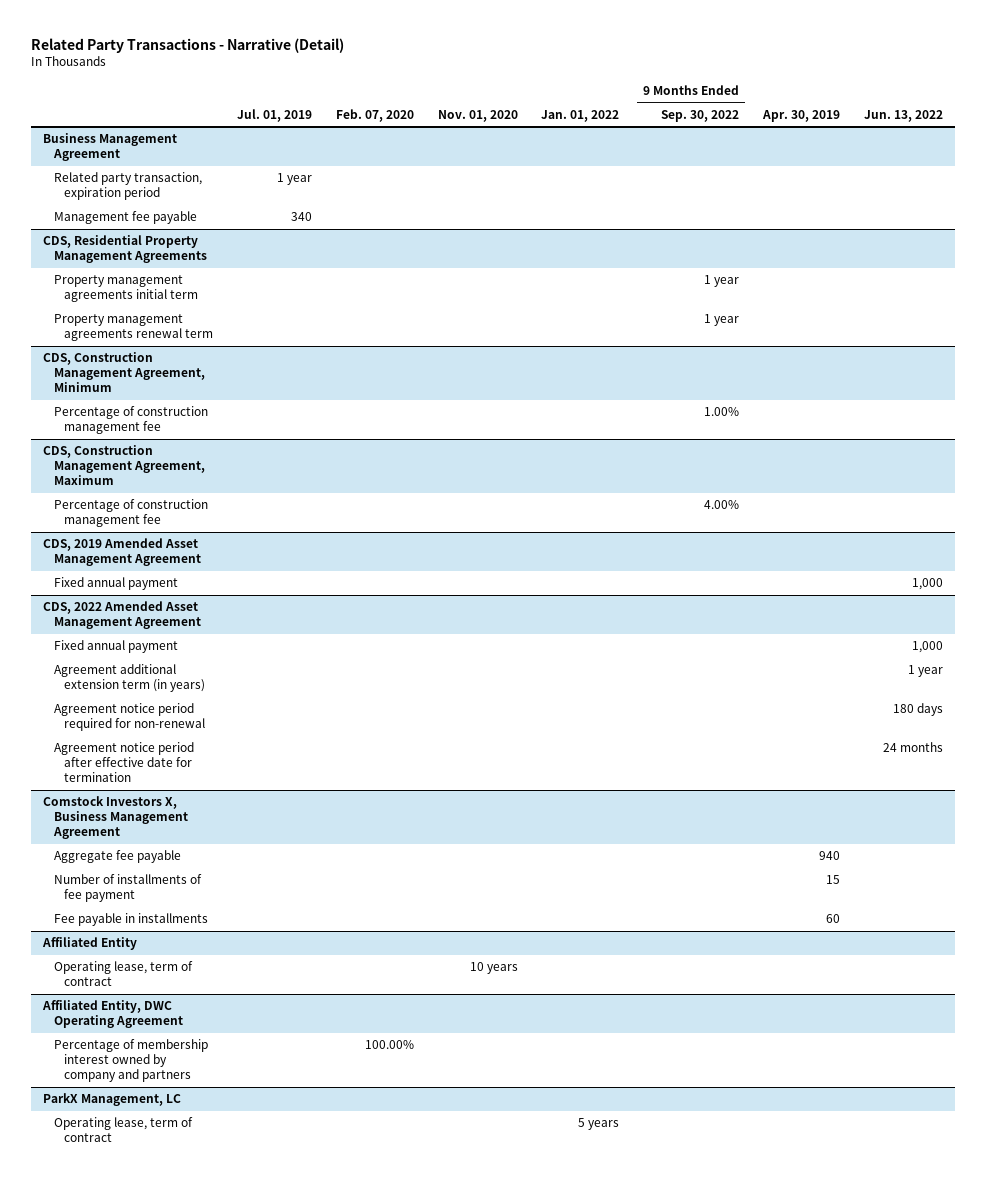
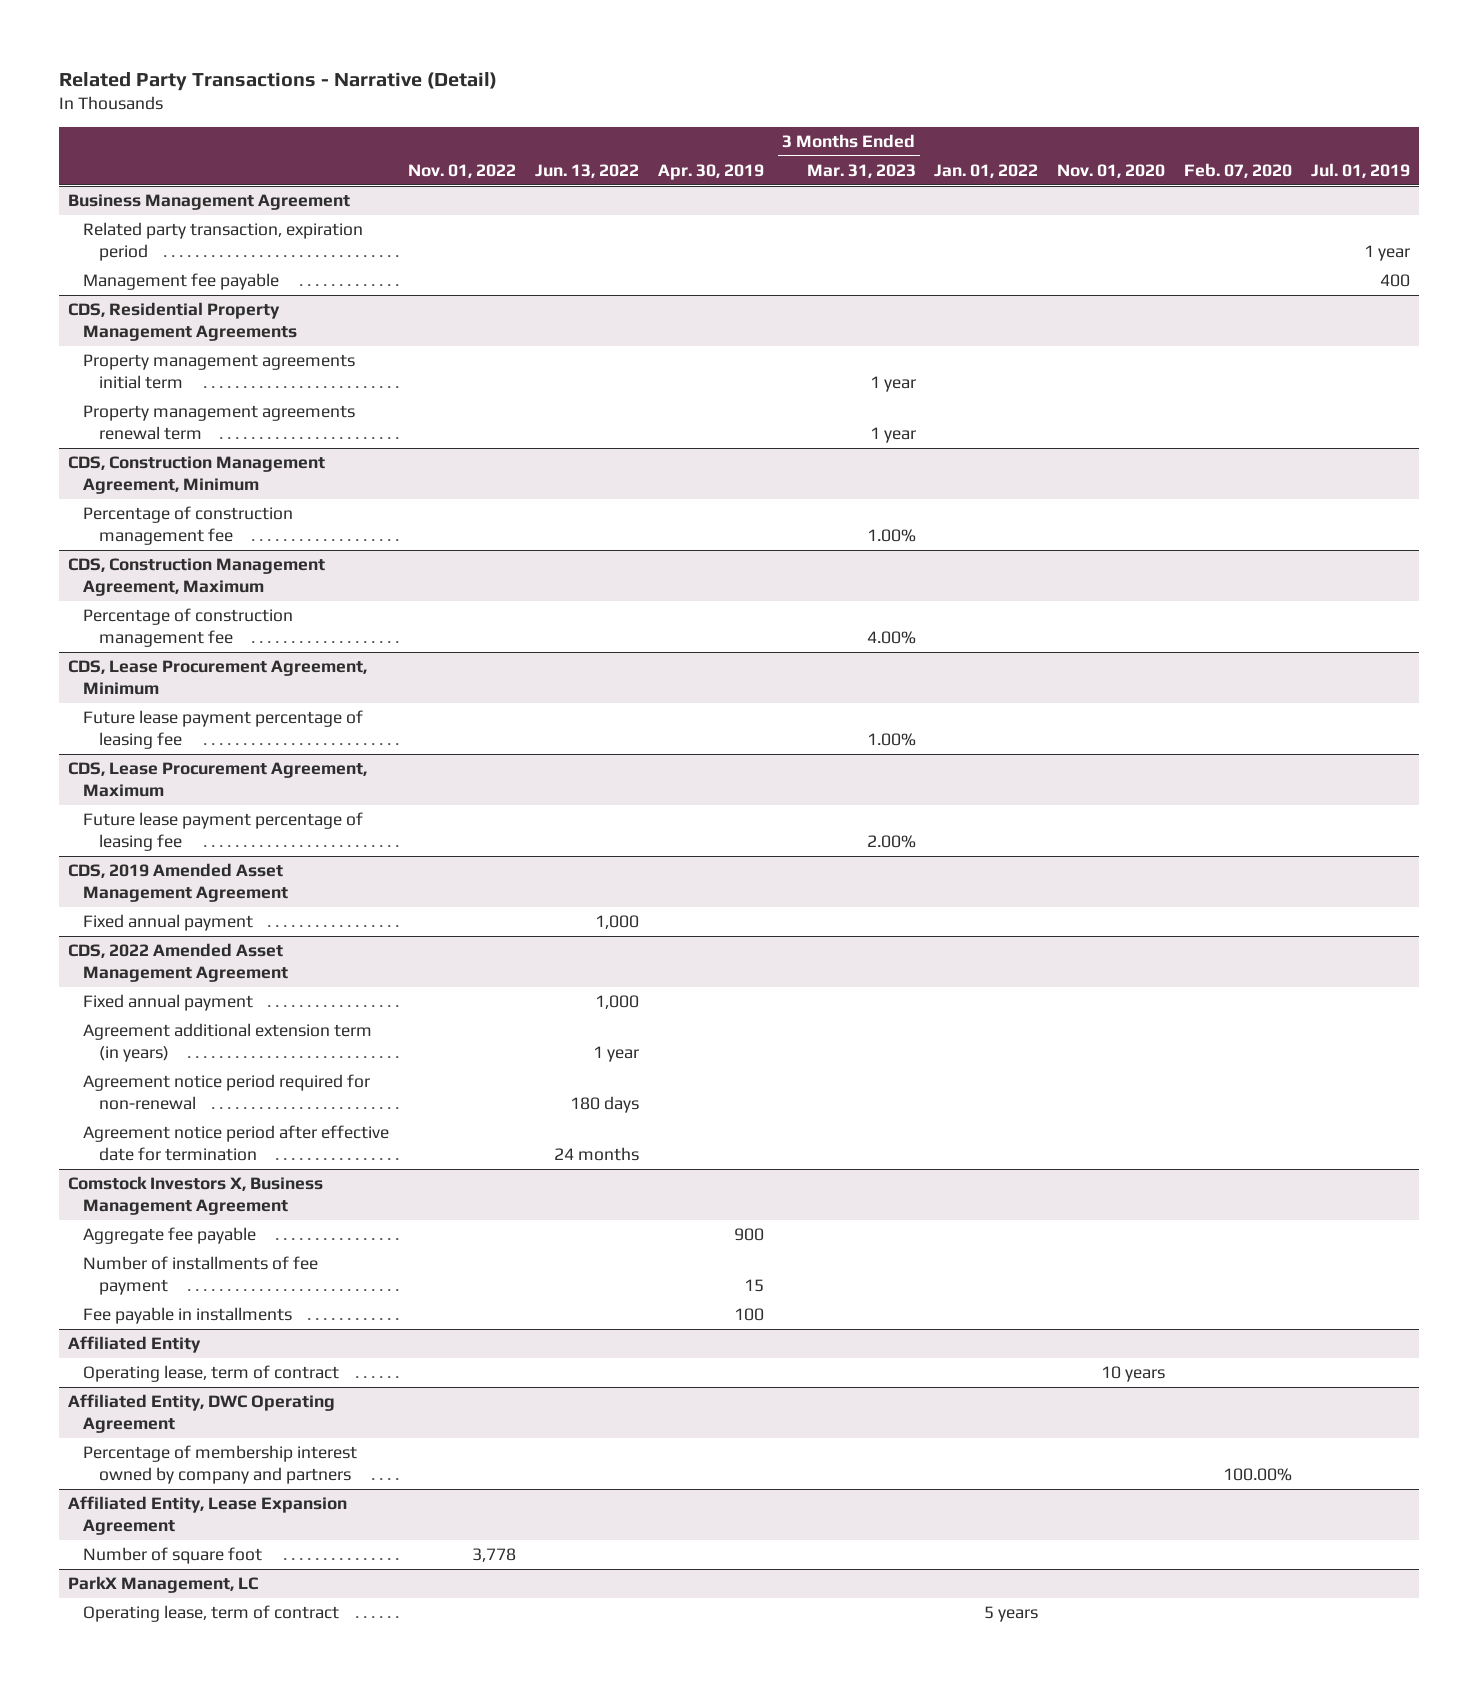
- | Jul. 01, 2019 | Feb. 07, 2020 | Nov. 01, 2020 | Jan. 01, 2022 | 9 Months Ended Sep. 30, 2022 | Apr. 30, 2019 | Jun. 13, 2022
+ | Nov. 01, 2022 | Jun. 13, 2022 | Apr. 30, 2019 | 3 Months Ended Mar. 31, 2023 | Jan. 01, 2022 | Nov. 01, 2020 | Feb. 07, 2020 | Jul. 01, 2019
@ Business Management Agreement
- Management fee payable | 340 | | | | | |
+ Management fee payable | | | | | | | | 400
+ CDS, Lease Procurement Agreement, Minimum
+ Future lease payment percentage of leasing fee | | | | 1.00% | | | |
+ CDS, Lease Procurement Agreement, Maximum
+ Future lease payment percentage of leasing fee | | | | 2.00% | | | |
@ Comstock Investors X, Business Management Agreement
- Aggregate fee payable | | | | | | 940 |
+ Aggregate fee payable | | | 900 | | | | |
- Fee payable in installments | | | | | | 60 |
+ Fee payable in installments | | | 100 | | | | |
+ Affiliated Entity, Lease Expansion Agreement
+ Number of square foot | 3,778 | | | | | | |

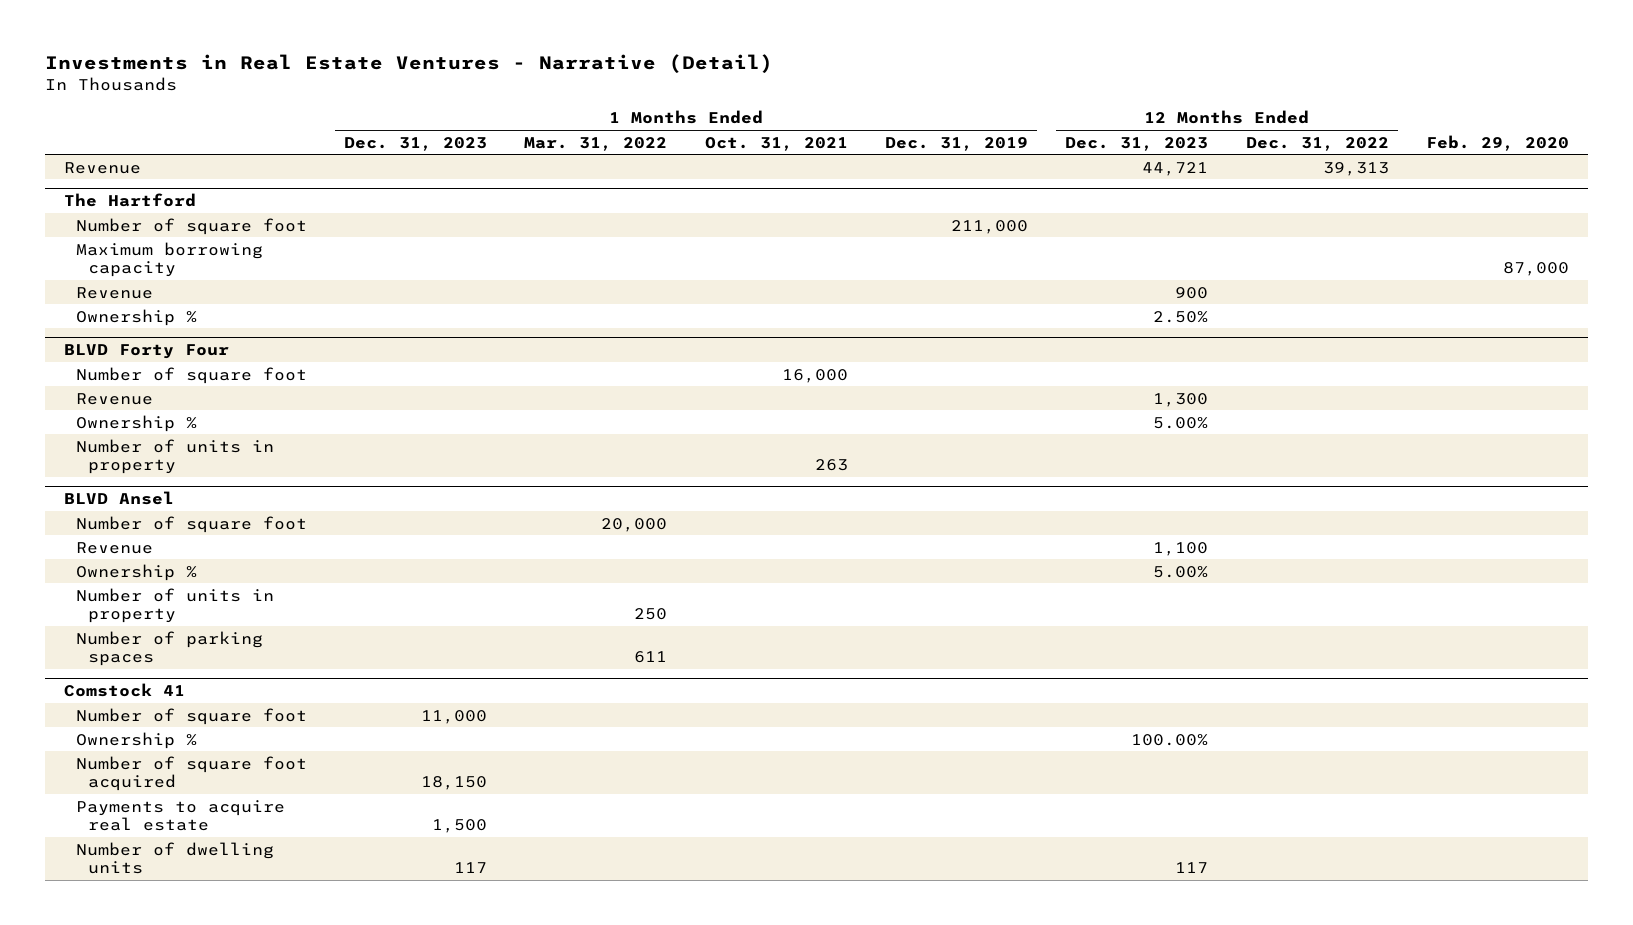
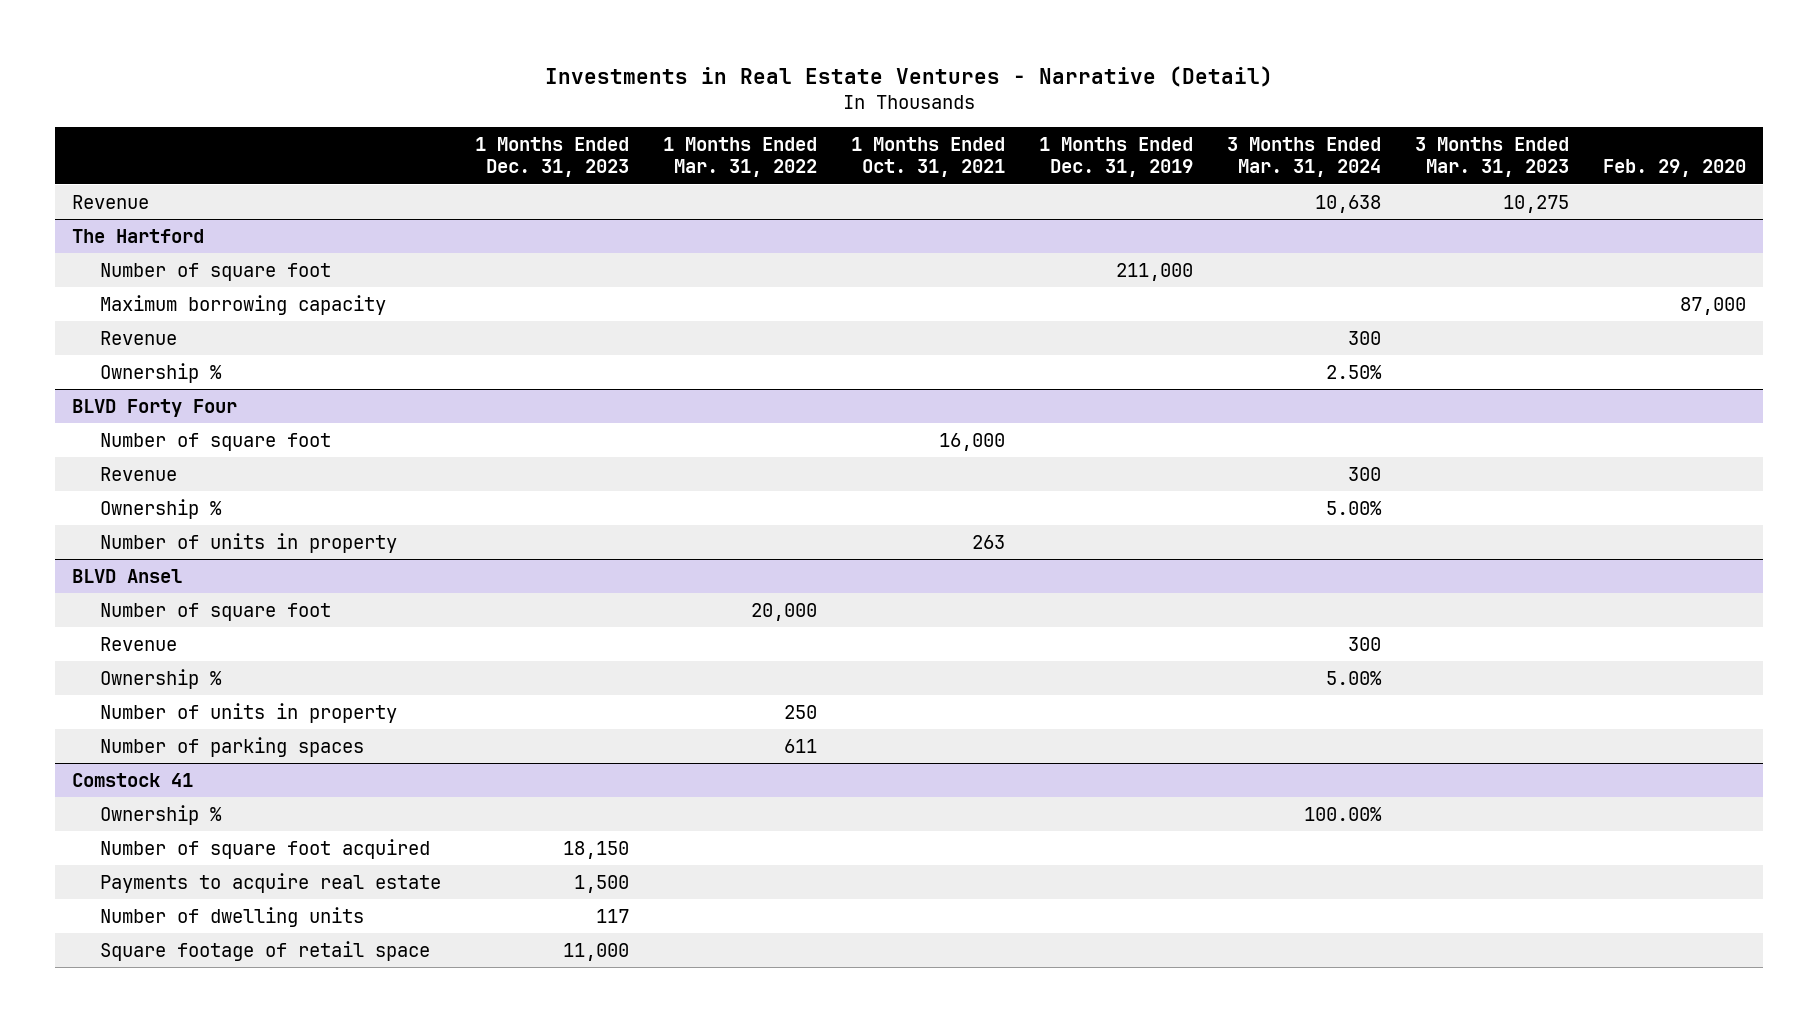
- | 1 Months Ended Dec. 31, 2023 | 1 Months Ended Mar. 31, 2022 | 1 Months Ended Oct. 31, 2021 | 1 Months Ended Dec. 31, 2019 | 12 Months Ended Dec. 31, 2023 | 12 Months Ended Dec. 31, 2022 | Feb. 29, 2020
+ | 1 Months Ended Dec. 31, 2023 | 1 Months Ended Mar. 31, 2022 | 1 Months Ended Oct. 31, 2021 | 1 Months Ended Dec. 31, 2019 | 3 Months Ended Mar. 31, 2024 | 3 Months Ended Mar. 31, 2023 | Feb. 29, 2020
@ Comstock 41
- Number of square foot | 11,000 | | | | | |
+ Square footage of retail space | 11,000 | | | | | |

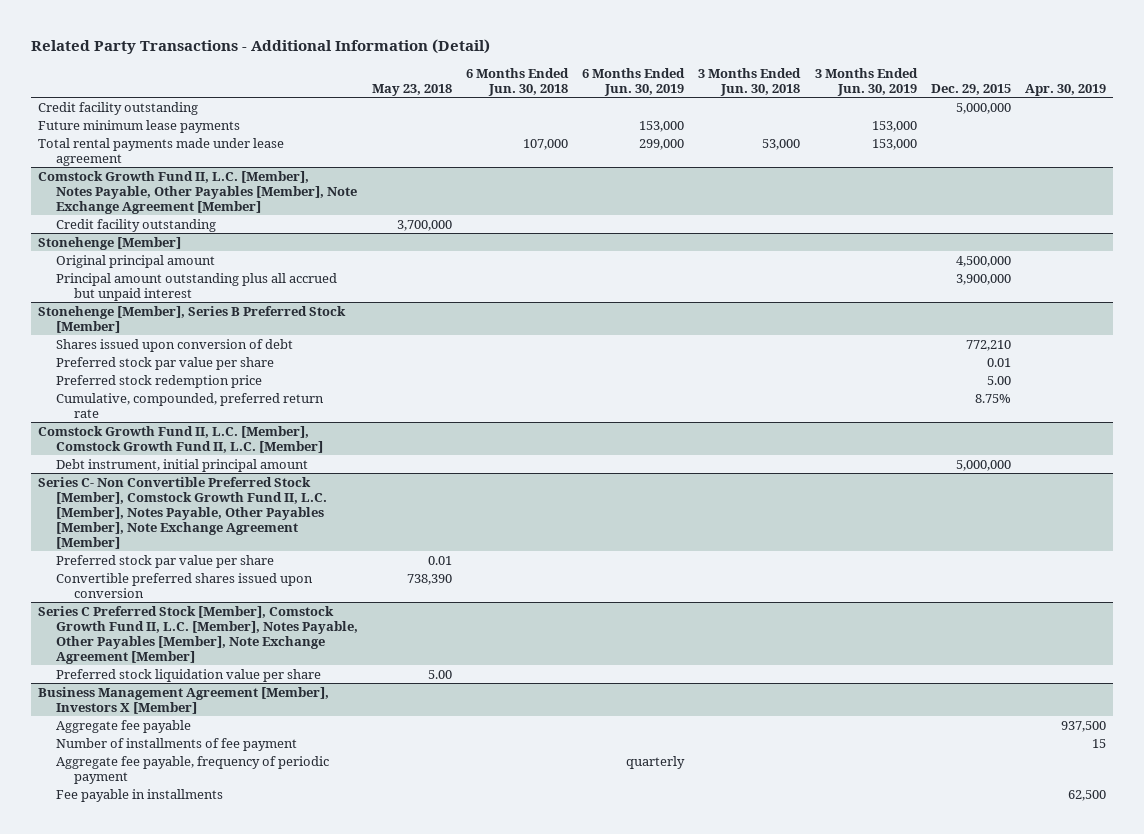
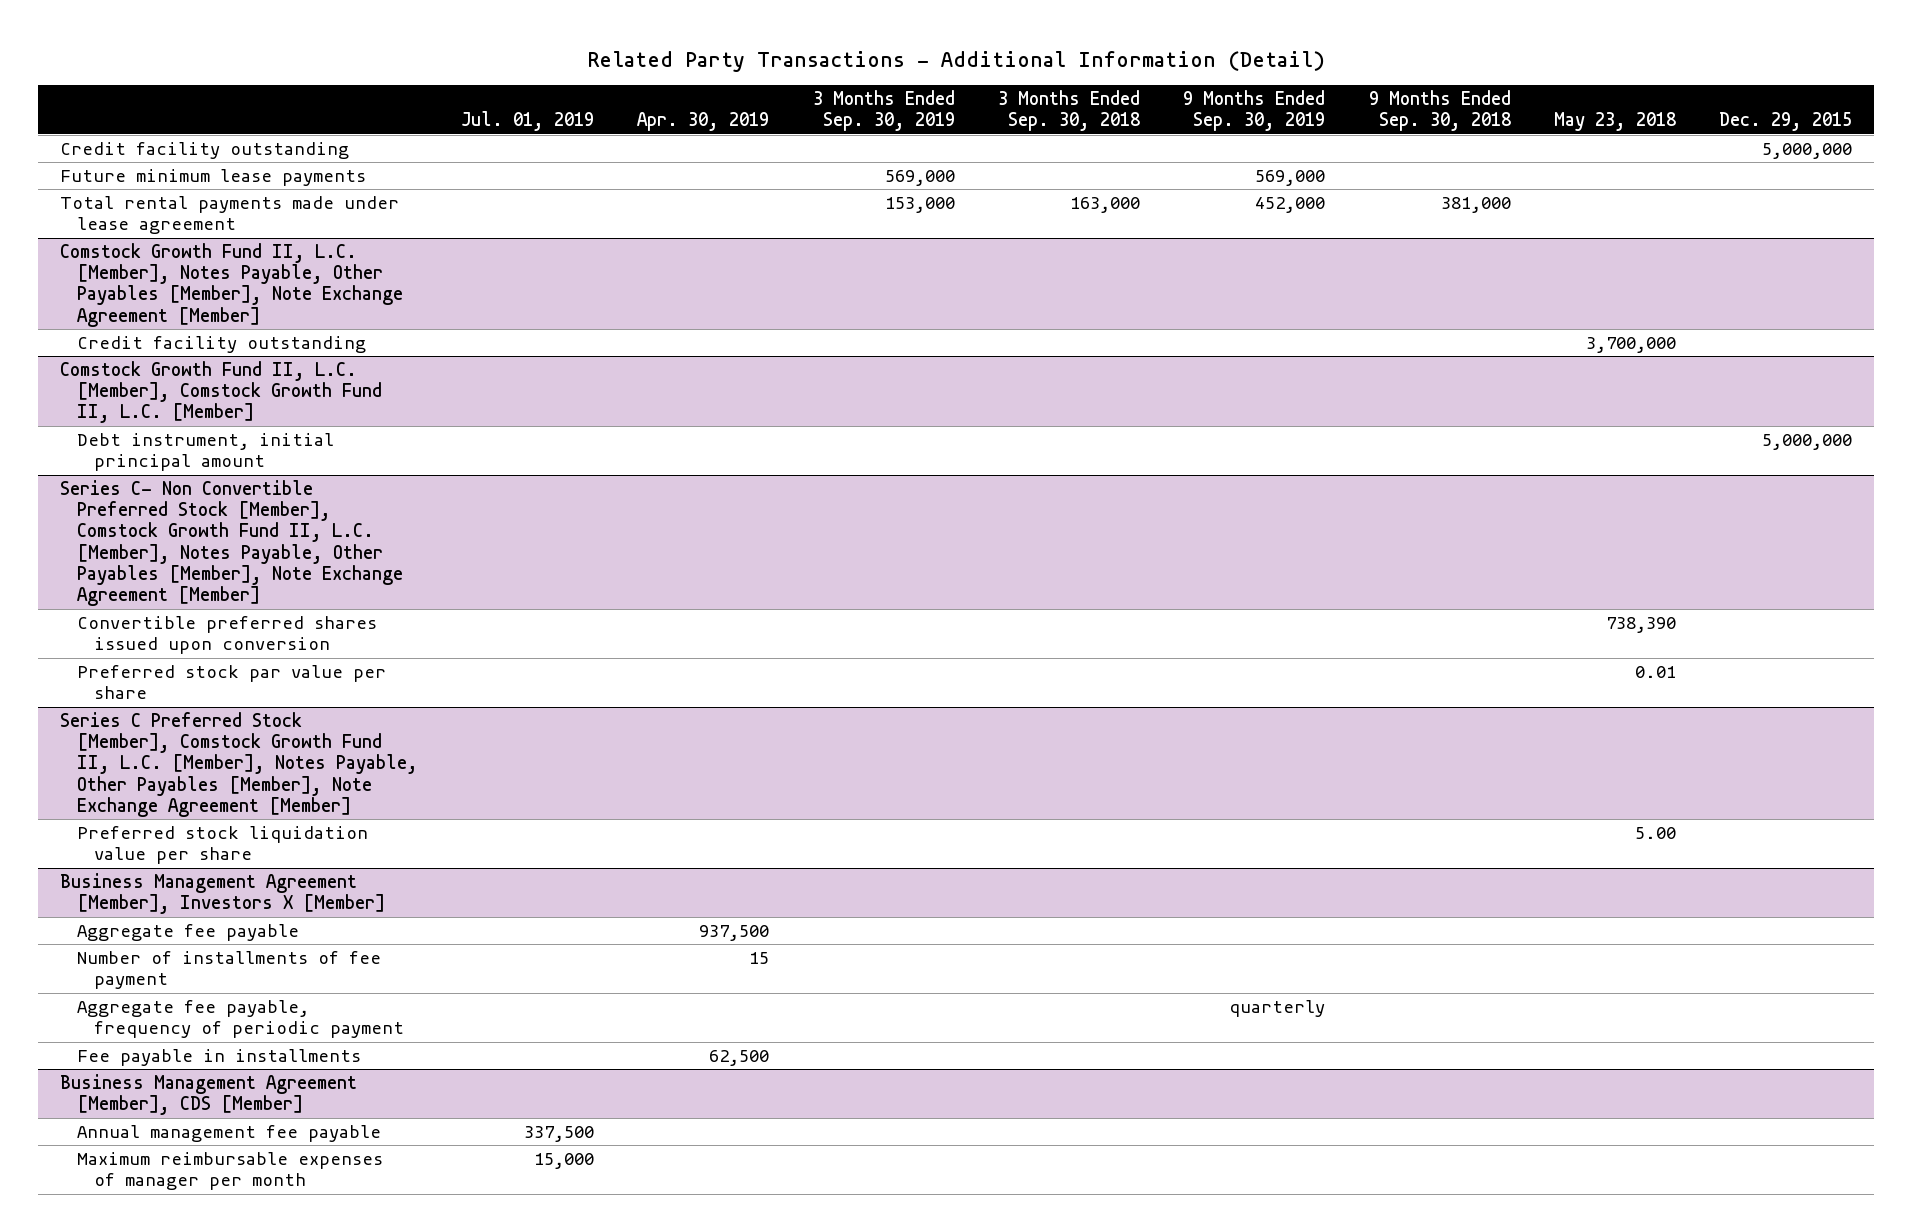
- | May 23, 2018 | 6 Months Ended Jun. 30, 2018 | 6 Months Ended Jun. 30, 2019 | 3 Months Ended Jun. 30, 2018 | 3 Months Ended Jun. 30, 2019 | Dec. 29, 2015 | Apr. 30, 2019
+ | Jul. 01, 2019 | Apr. 30, 2019 | 3 Months Ended Sep. 30, 2019 | 3 Months Ended Sep. 30, 2018 | 9 Months Ended Sep. 30, 2019 | 9 Months Ended Sep. 30, 2018 | May 23, 2018 | Dec. 29, 2015
- Stonehenge [Member]
- Original principal amount | | | | | | 4,500,000 |
- Principal amount outstanding plus all accrued but unpaid interest | | | | | | 3,900,000 |
- Stonehenge [Member], Series B Preferred Stock [Member]
- Shares issued upon conversion of debt | | | | | | 772,210 |
- Preferred stock par value per share | | | | | | 0.01 |
- Preferred stock redemption price | | | | | | 5.00 |
- Cumulative, compounded, preferred return rate | | | | | | 8.75% |
@ Series C- Non Convertible Preferred Stock [Member], Comstock Growth Fund II, L.C. [Member], Notes Payable, Other Payables [Member], Note Exchange Agreement [Member]
moved down: Preferred stock par value per share | | | | | | | 0.01 |
+ Business Management Agreement [Member], CDS [Member]
+ Annual management fee payable | 337,500 | | | | | | |
+ Maximum reimbursable expenses of manager per month | 15,000 | | | | | | |

